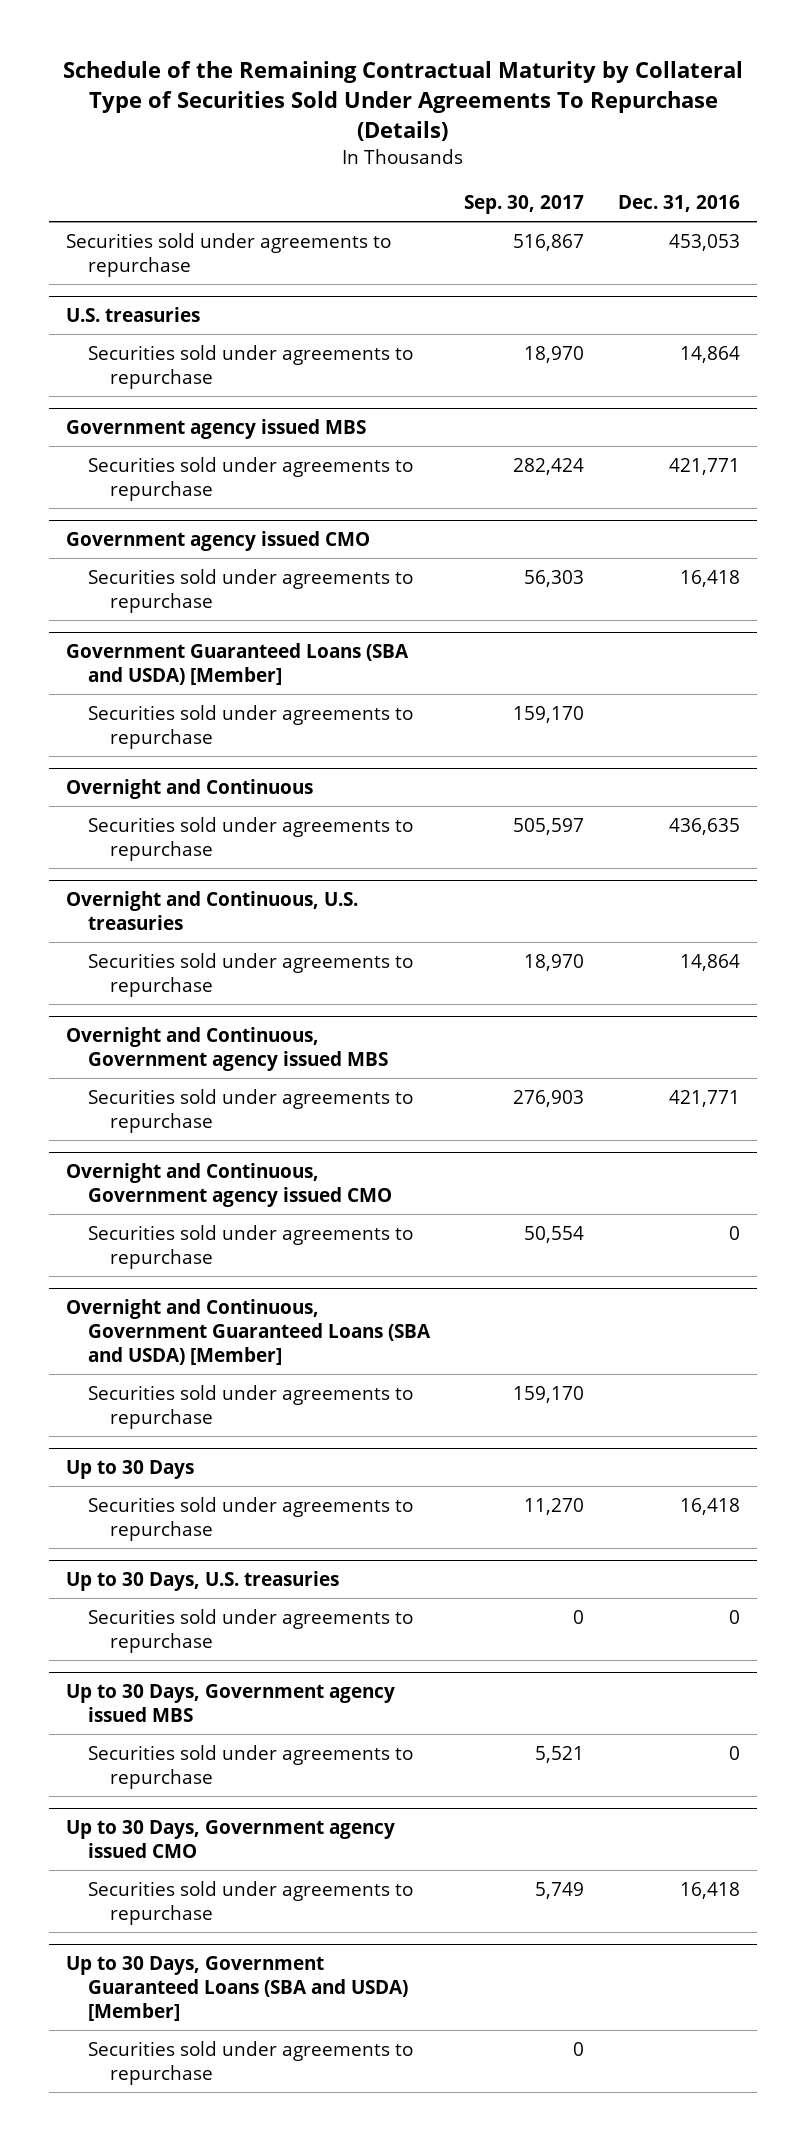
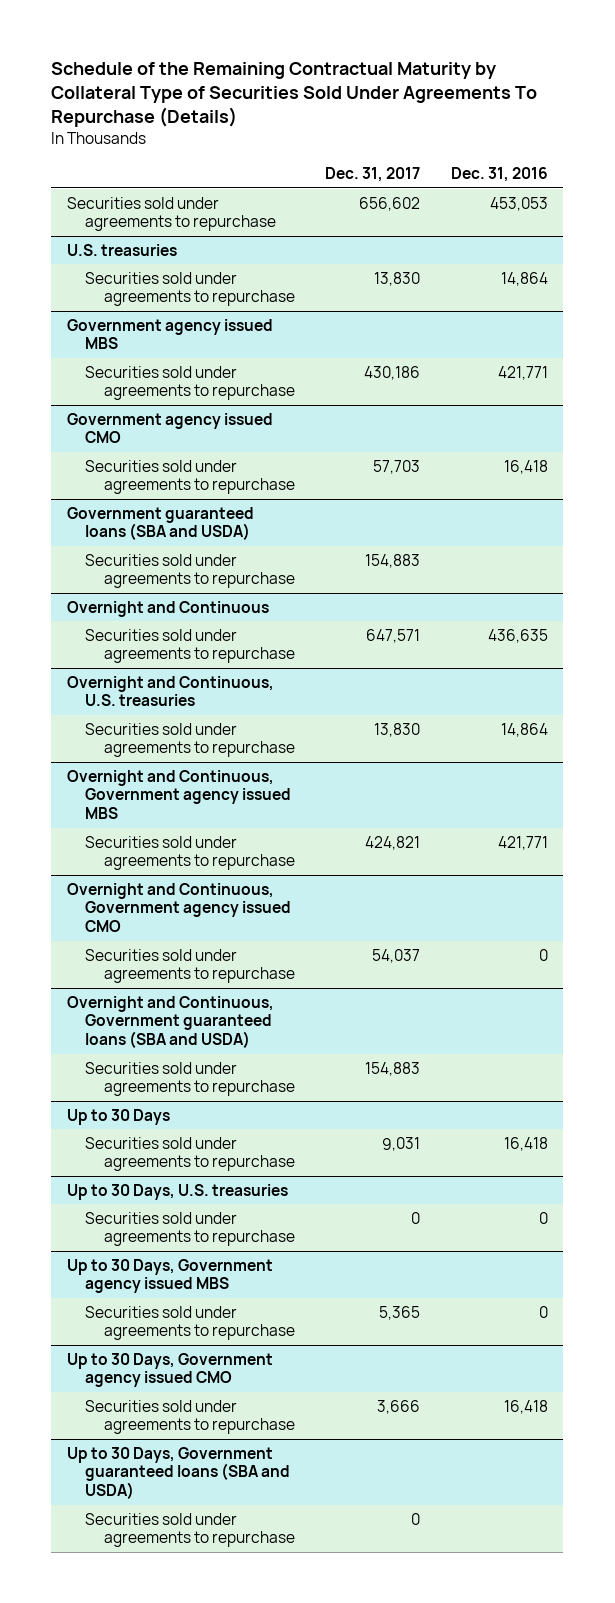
- | Sep. 30, 2017 | Dec. 31, 2016
+ | Dec. 31, 2017 | Dec. 31, 2016
- Government Guaranteed Loans (SBA and USDA) [Member]
+ Government guaranteed loans (SBA and USDA)
- Overnight and Continuous, Government Guaranteed Loans (SBA and USDA) [Member]
+ Overnight and Continuous, Government guaranteed loans (SBA and USDA)
- Up to 30 Days, Government Guaranteed Loans (SBA and USDA) [Member]
+ Up to 30 Days, Government guaranteed loans (SBA and USDA)

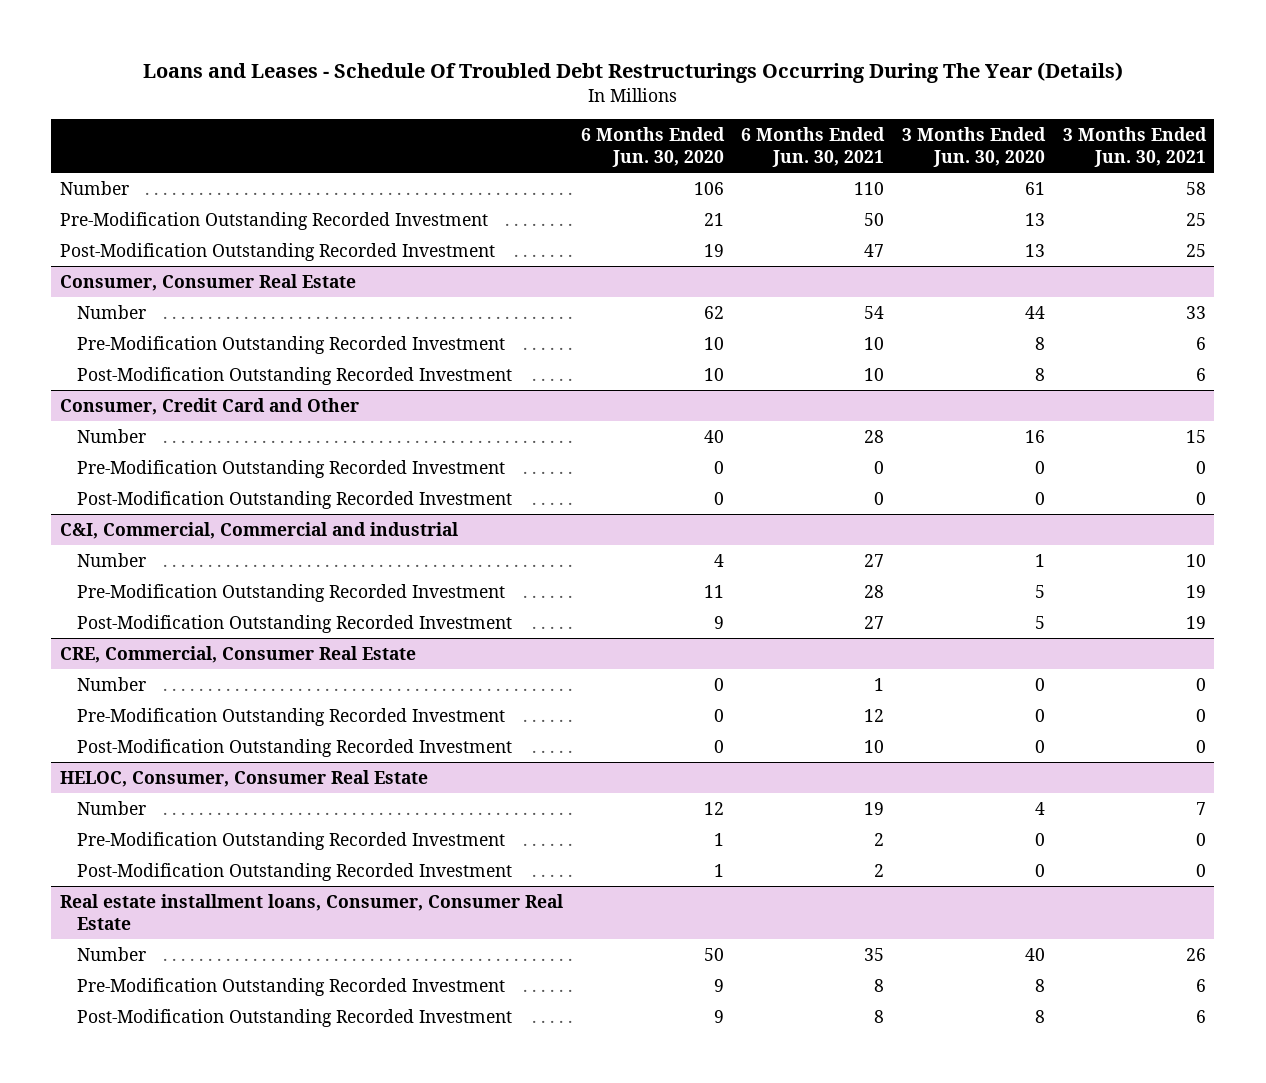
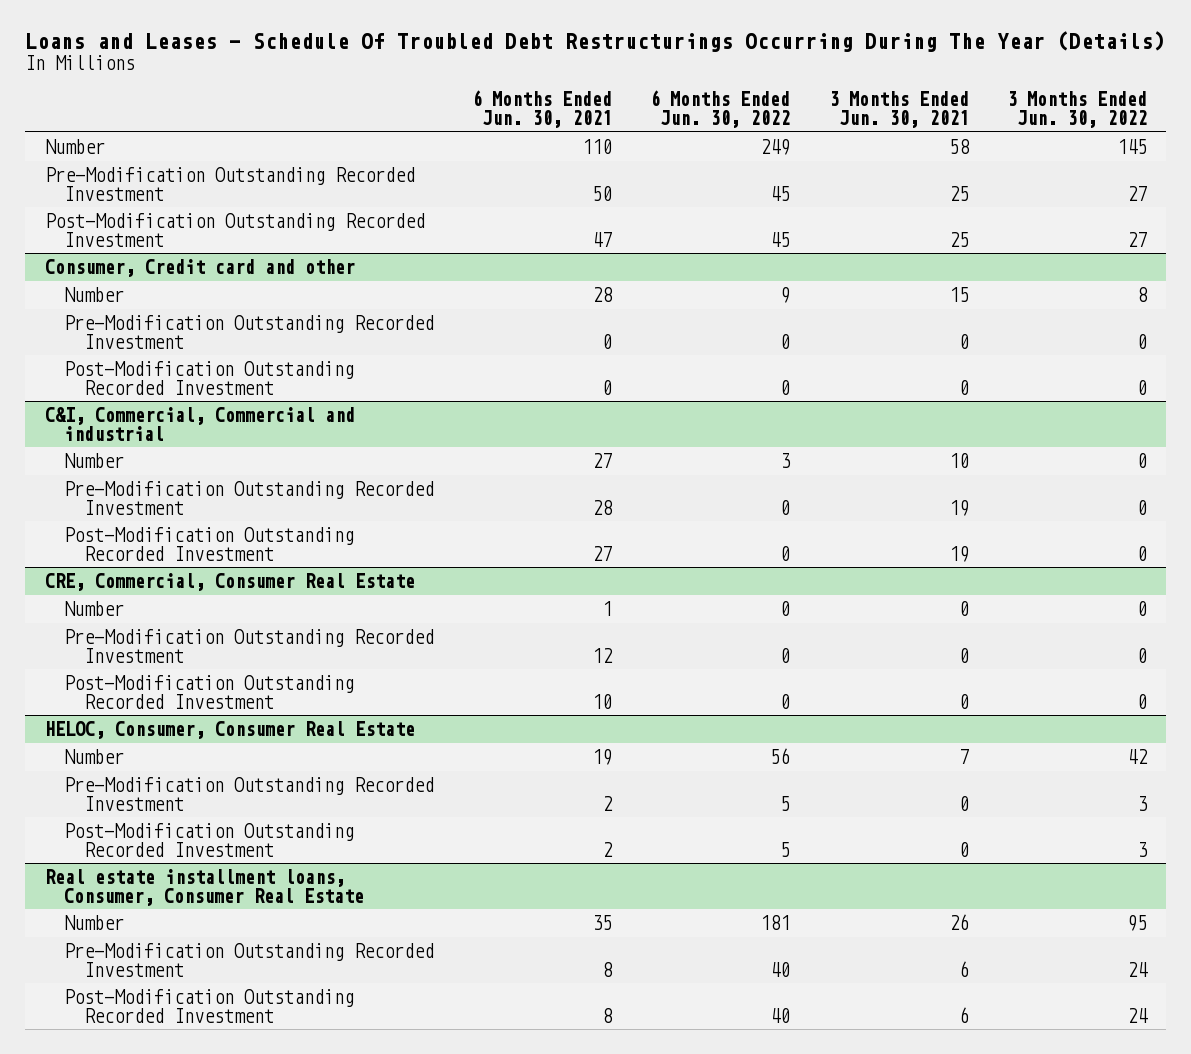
- | 6 Months Ended Jun. 30, 2020 | 6 Months Ended Jun. 30, 2021 | 3 Months Ended Jun. 30, 2020 | 3 Months Ended Jun. 30, 2021
+ | 6 Months Ended Jun. 30, 2021 | 6 Months Ended Jun. 30, 2022 | 3 Months Ended Jun. 30, 2021 | 3 Months Ended Jun. 30, 2022
- Consumer, Consumer Real Estate
- Number | 62 | 54 | 44 | 33
- Pre-Modification Outstanding Recorded Investment | 10 | 10 | 8 | 6
- Post-Modification Outstanding Recorded Investment | 10 | 10 | 8 | 6
- Consumer, Credit Card and Other
+ Consumer, Credit card and other

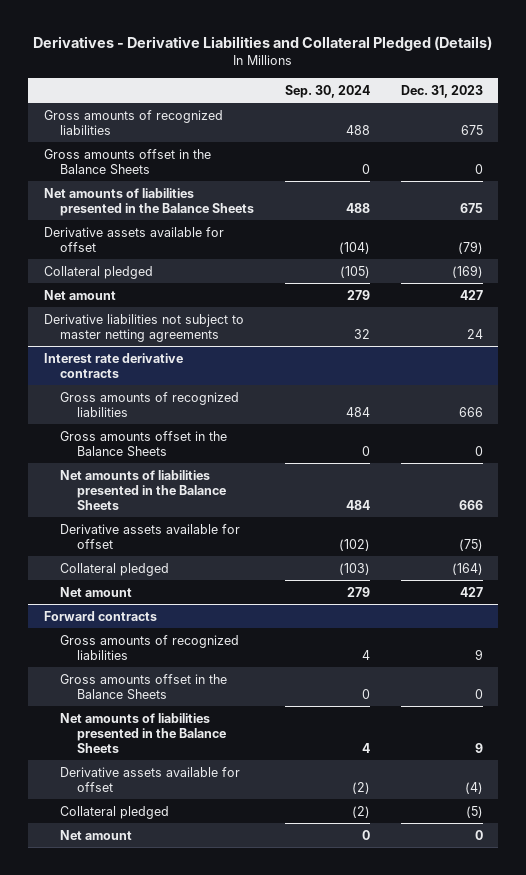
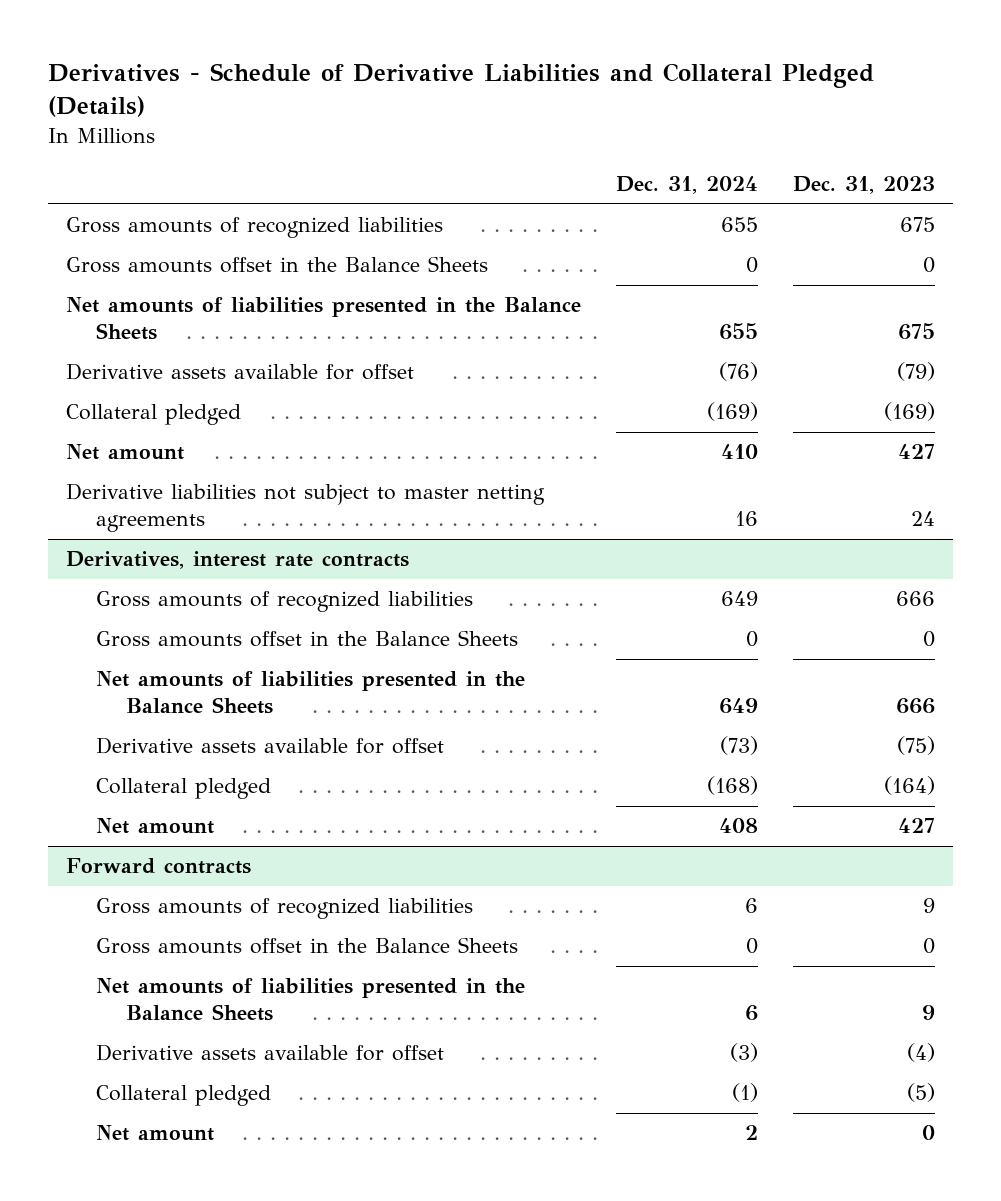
- Derivatives - Derivative Liabilities and Collateral Pledged (Details)
+ Derivatives - Schedule of Derivative Liabilities and Collateral Pledged (Details)
- | Sep. 30, 2024 | Dec. 31, 2023
+ | Dec. 31, 2024 | Dec. 31, 2023
- Interest rate derivative contracts
+ Derivatives, interest rate contracts

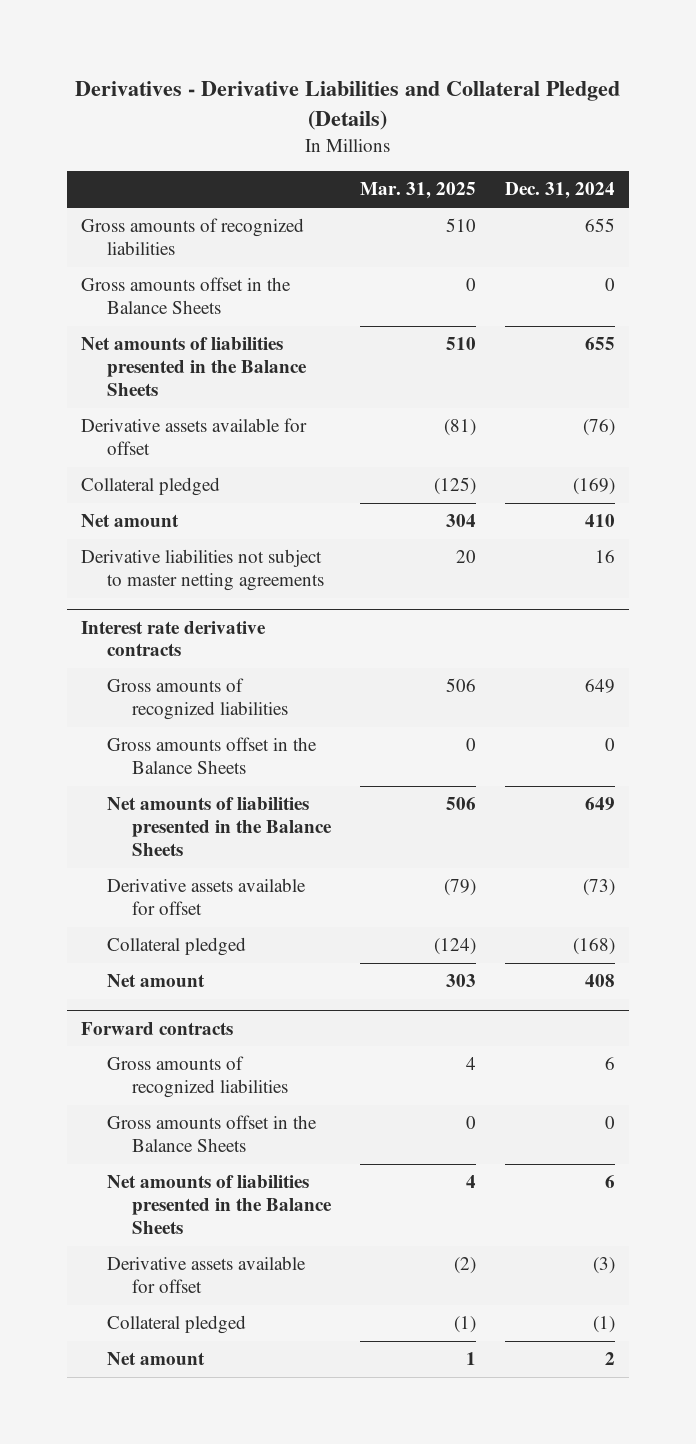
- Derivatives - Schedule of Derivative Liabilities and Collateral Pledged (Details)
+ Derivatives - Derivative Liabilities and Collateral Pledged (Details)
- | Dec. 31, 2024 | Dec. 31, 2023
+ | Mar. 31, 2025 | Dec. 31, 2024
- Derivatives, interest rate contracts
+ Interest rate derivative contracts

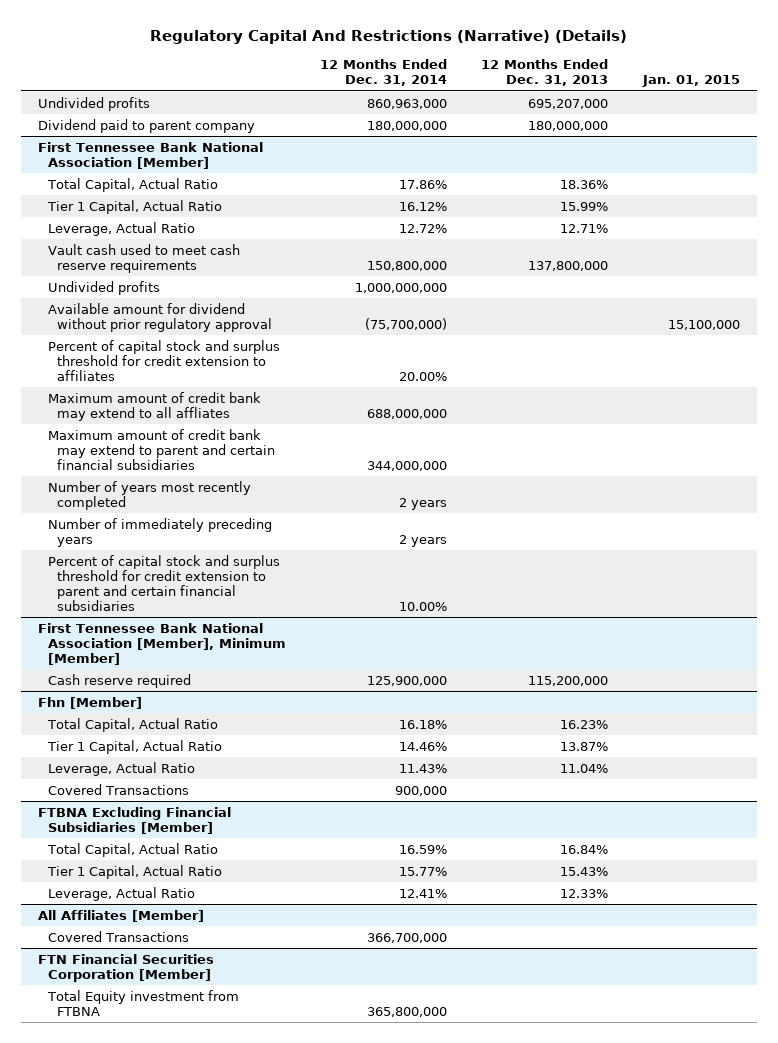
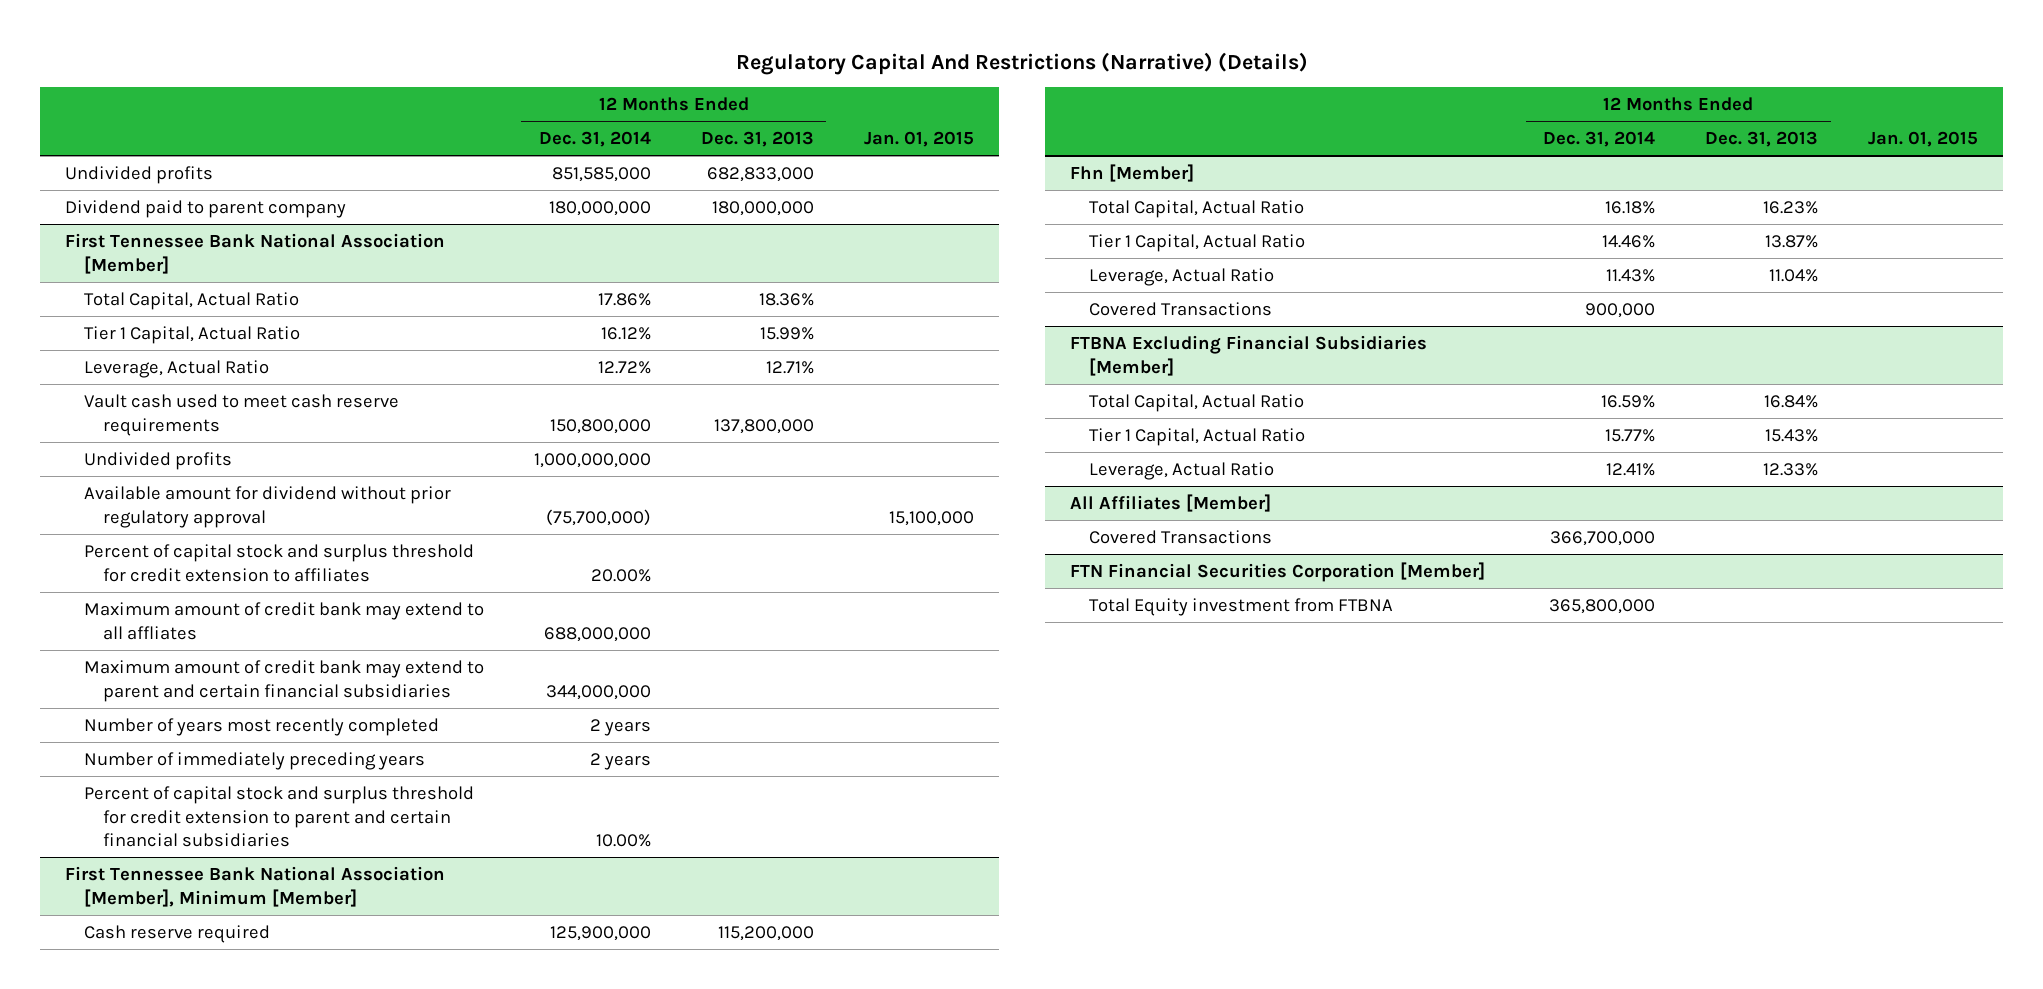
- Undivided profits | 860,963,000 | 695,207,000 |
+ Undivided profits | 851,585,000 | 682,833,000 |

